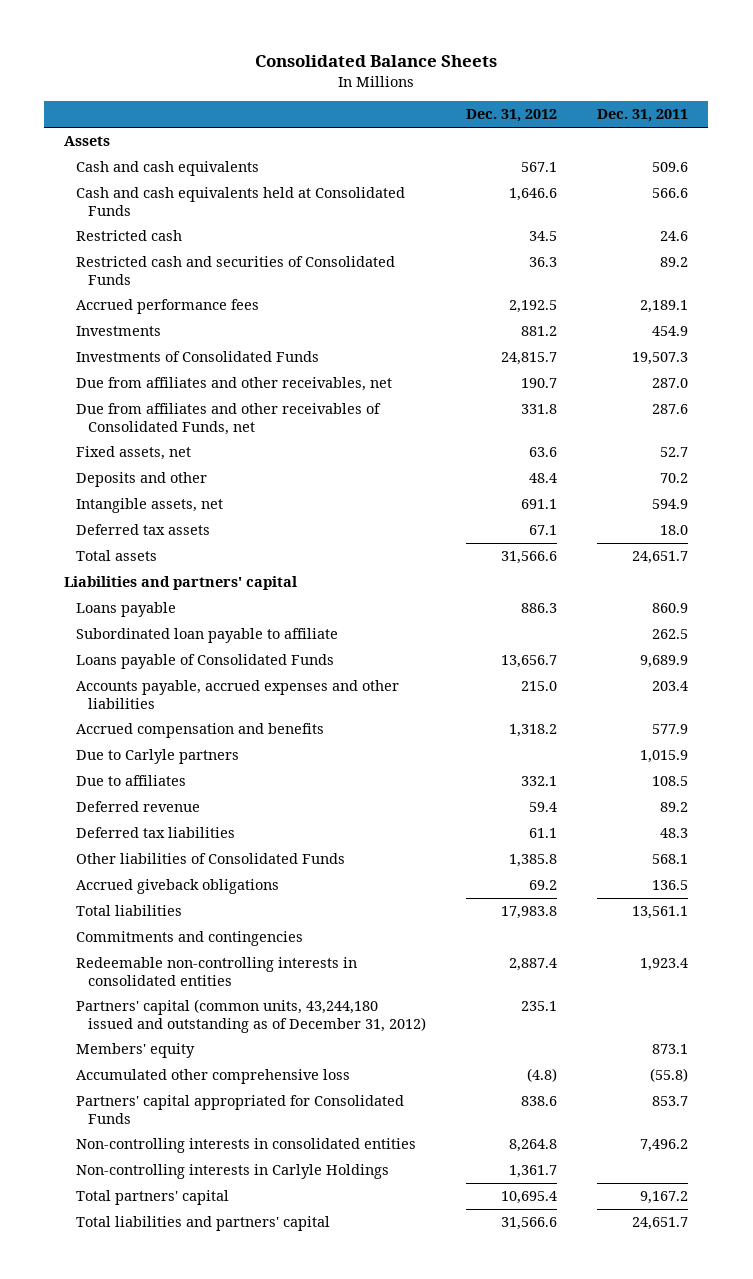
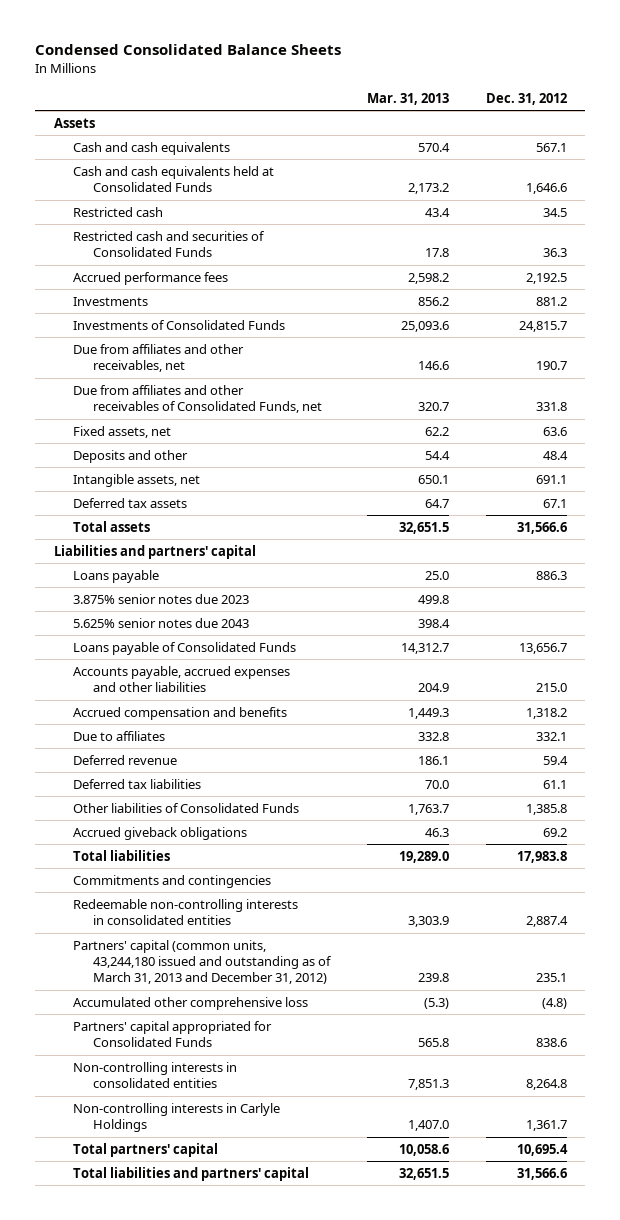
- Consolidated Balance Sheets
+ Condensed Consolidated Balance Sheets
- | Dec. 31, 2012 | Dec. 31, 2011
+ | Mar. 31, 2013 | Dec. 31, 2012
- Subordinated loan payable to affiliate | | 262.5
+ 3.875% senior notes due 2023 | 499.8 |
+ 5.625% senior notes due 2043 | 398.4 |
- Due to Carlyle partners | | 1,015.9
- Partners' capital (common units, 43,244,180 issued and outstanding as of December 31, 2012) | 235.1 |
- Members' equity | | 873.1
+ Partners' capital (common units, 43,244,180 issued and outstanding as of March 31, 2013 and December 31, 2012) | 239.8 | 235.1

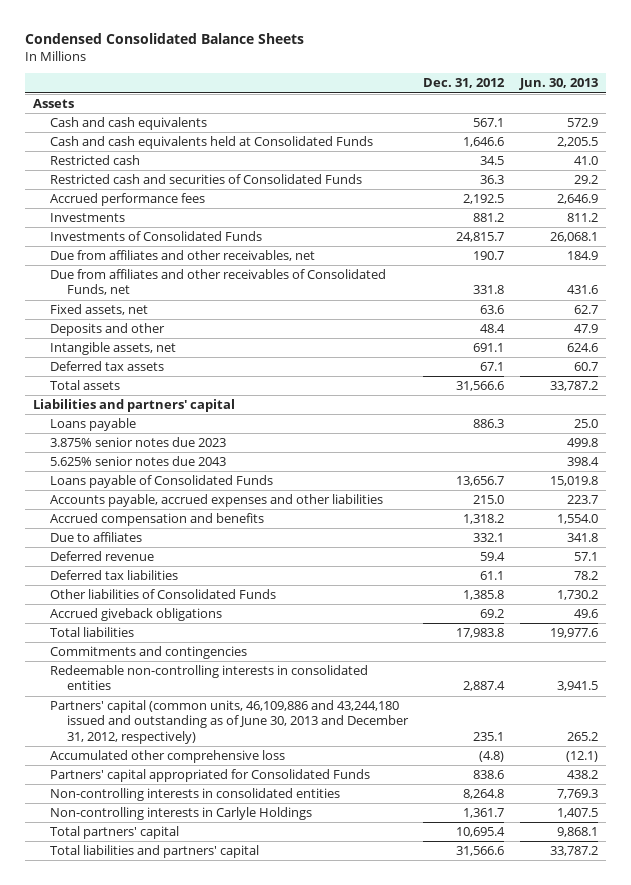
- | Mar. 31, 2013 | Dec. 31, 2012
+ | Dec. 31, 2012 | Jun. 30, 2013
- Partners' capital (common units, 43,244,180 issued and outstanding as of March 31, 2013 and December 31, 2012) | 239.8 | 235.1
+ Partners' capital (common units, 46,109,886 and 43,244,180 issued and outstanding as of June 30, 2013 and December 31, 2012, respectively) | 235.1 | 265.2

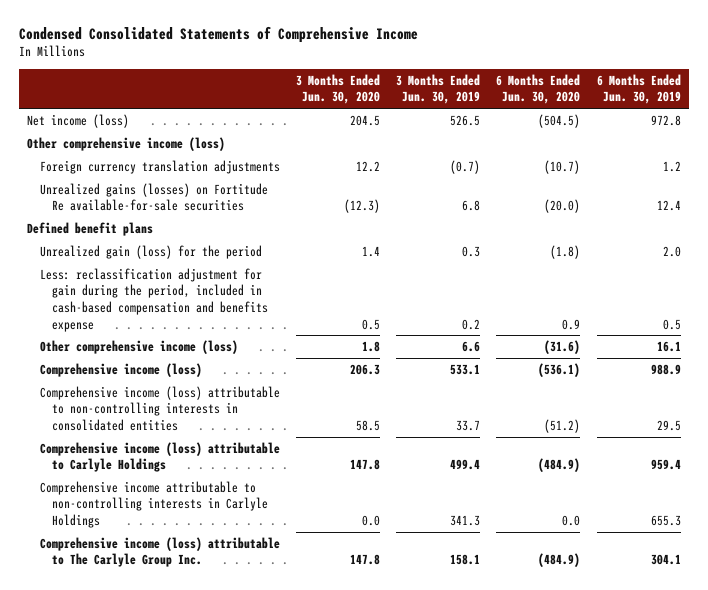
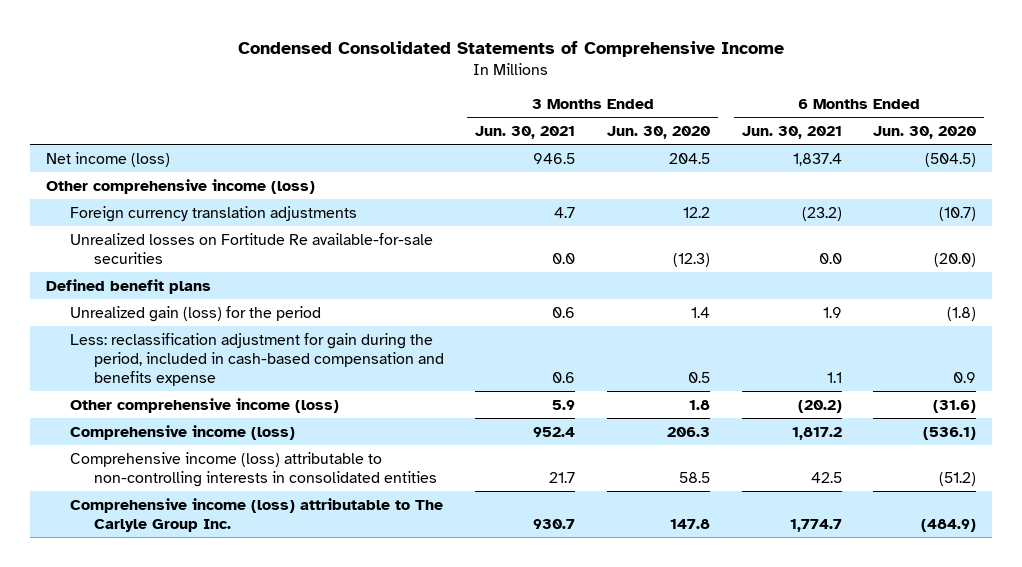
- | 3 Months Ended Jun. 30, 2020 | 3 Months Ended Jun. 30, 2019 | 6 Months Ended Jun. 30, 2020 | 6 Months Ended Jun. 30, 2019
+ | 3 Months Ended Jun. 30, 2021 | 3 Months Ended Jun. 30, 2020 | 6 Months Ended Jun. 30, 2021 | 6 Months Ended Jun. 30, 2020
- Unrealized gains (losses) on Fortitude Re available-for-sale securities | (12.3) | 6.8 | (20.0) | 12.4
+ Unrealized losses on Fortitude Re available-for-sale securities | 0.0 | (12.3) | 0.0 | (20.0)
- Comprehensive income (loss) attributable to Carlyle Holdings | 147.8 | 499.4 | (484.9) | 959.4
- Comprehensive income attributable to non-controlling interests in Carlyle Holdings | 0.0 | 341.3 | 0.0 | 655.3

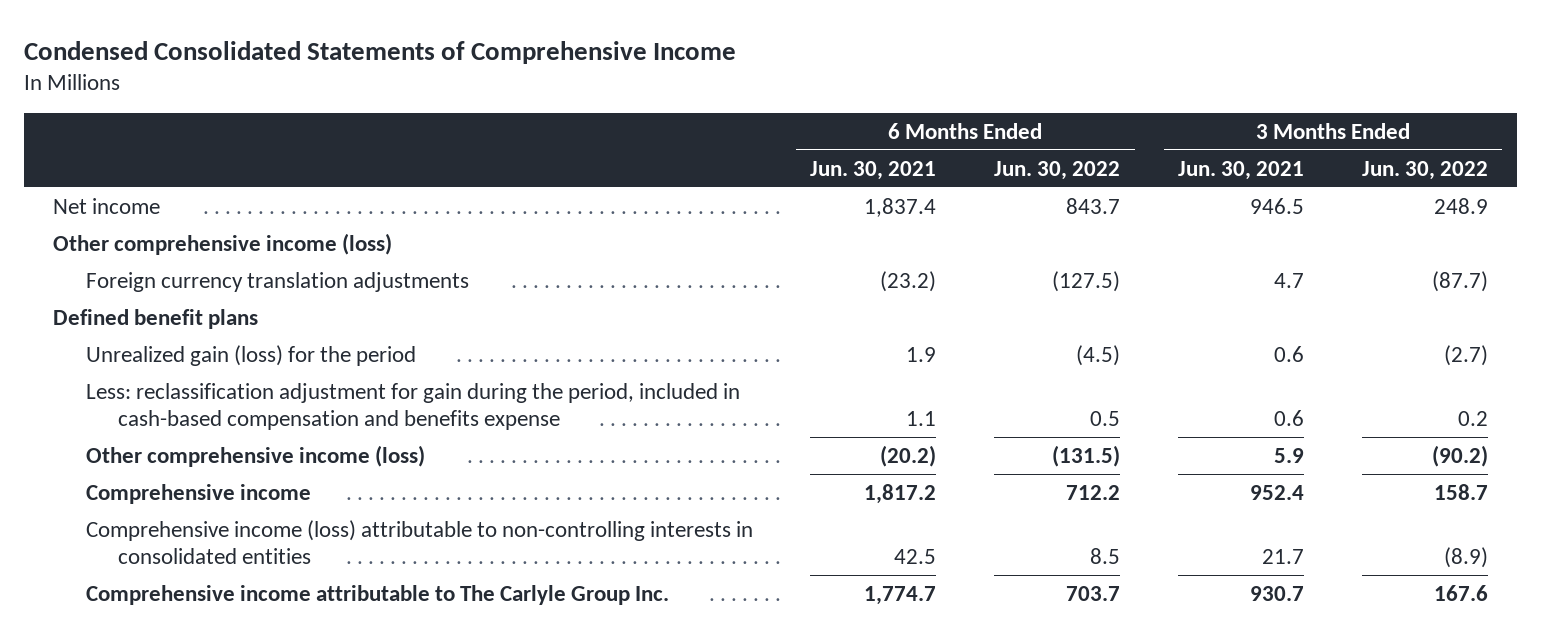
- | 3 Months Ended Jun. 30, 2021 | 3 Months Ended Jun. 30, 2020 | 6 Months Ended Jun. 30, 2021 | 6 Months Ended Jun. 30, 2020
+ | 6 Months Ended Jun. 30, 2021 | 6 Months Ended Jun. 30, 2022 | 3 Months Ended Jun. 30, 2021 | 3 Months Ended Jun. 30, 2022
- Net income (loss) | 946.5 | 204.5 | 1,837.4 | (504.5)
+ Net income | 1,837.4 | 843.7 | 946.5 | 248.9
- Unrealized losses on Fortitude Re available-for-sale securities | 0.0 | (12.3) | 0.0 | (20.0)
- Comprehensive income (loss) | 952.4 | 206.3 | 1,817.2 | (536.1)
+ Comprehensive income | 1,817.2 | 712.2 | 952.4 | 158.7
- Comprehensive income (loss) attributable to The Carlyle Group Inc. | 930.7 | 147.8 | 1,774.7 | (484.9)
+ Comprehensive income attributable to The Carlyle Group Inc. | 1,774.7 | 703.7 | 930.7 | 167.6

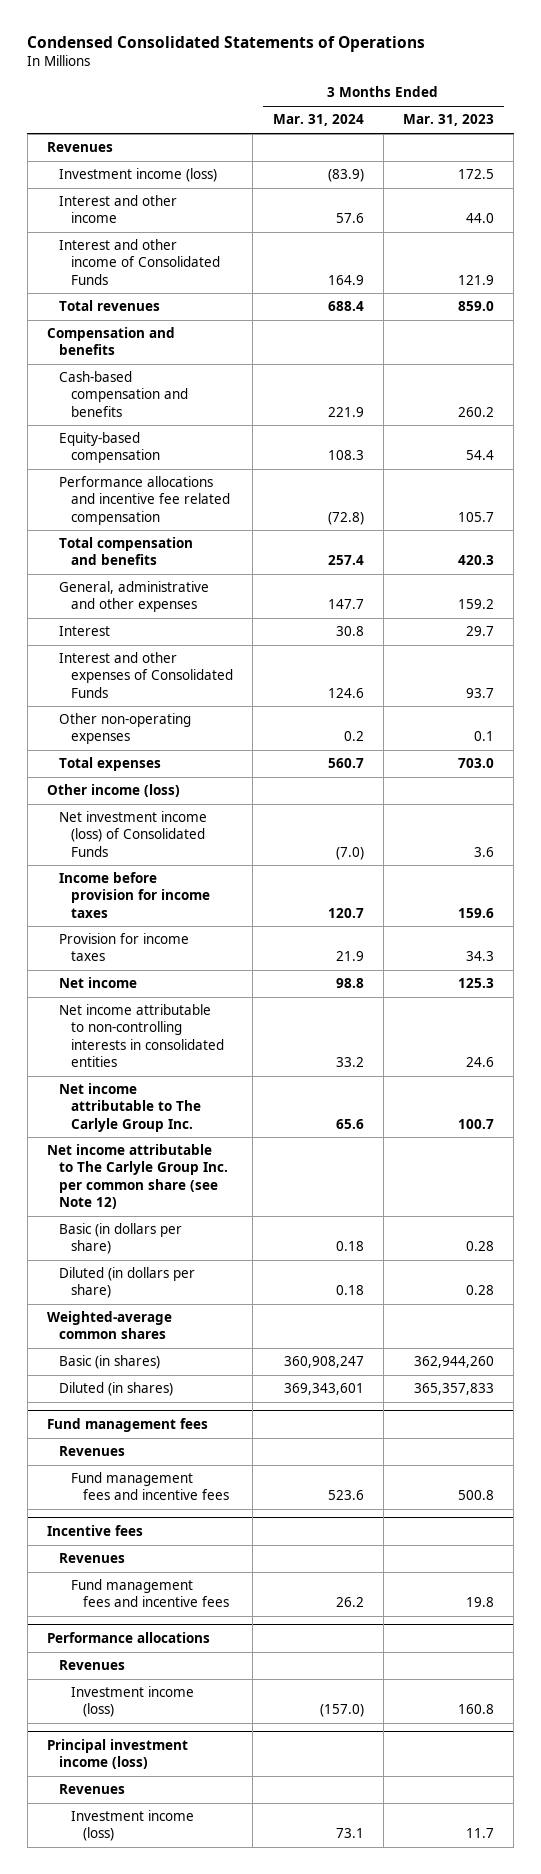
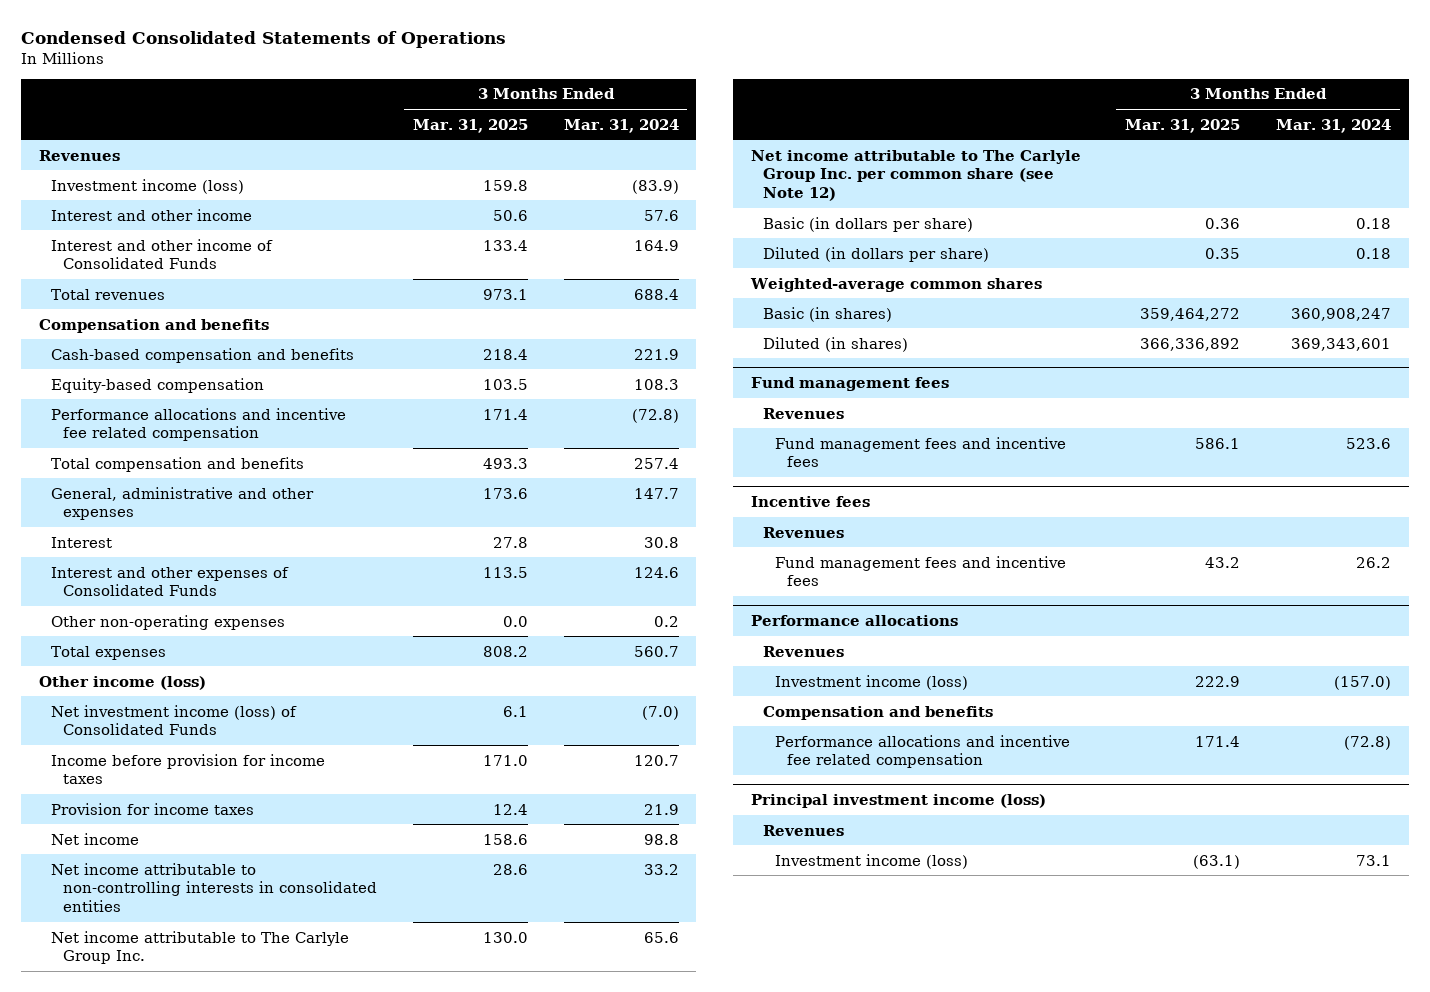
- | 3 Months Ended Mar. 31, 2024 | 3 Months Ended Mar. 31, 2023
+ | 3 Months Ended Mar. 31, 2025 | 3 Months Ended Mar. 31, 2024
@ Performance allocations
+ Compensation and benefits
+ Performance allocations and incentive fee related compensation | 171.4 | (72.8)

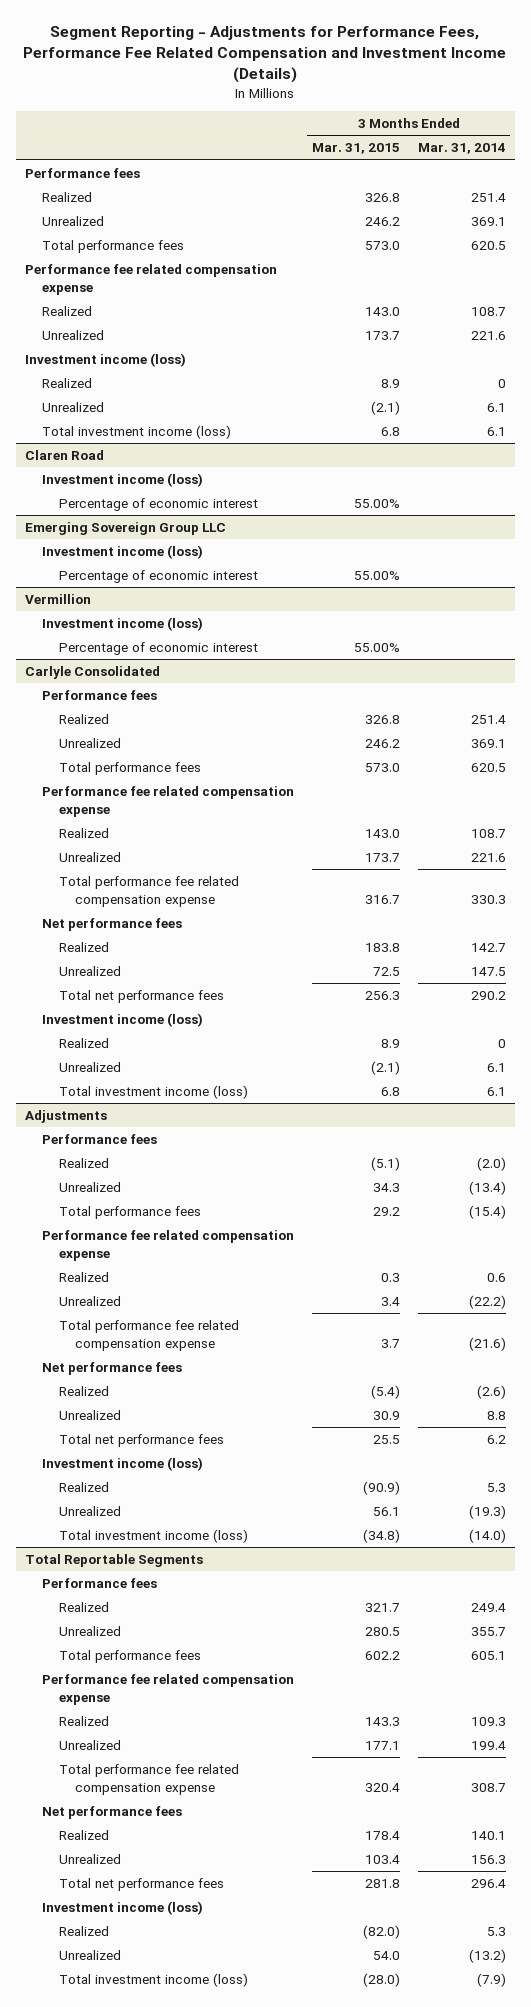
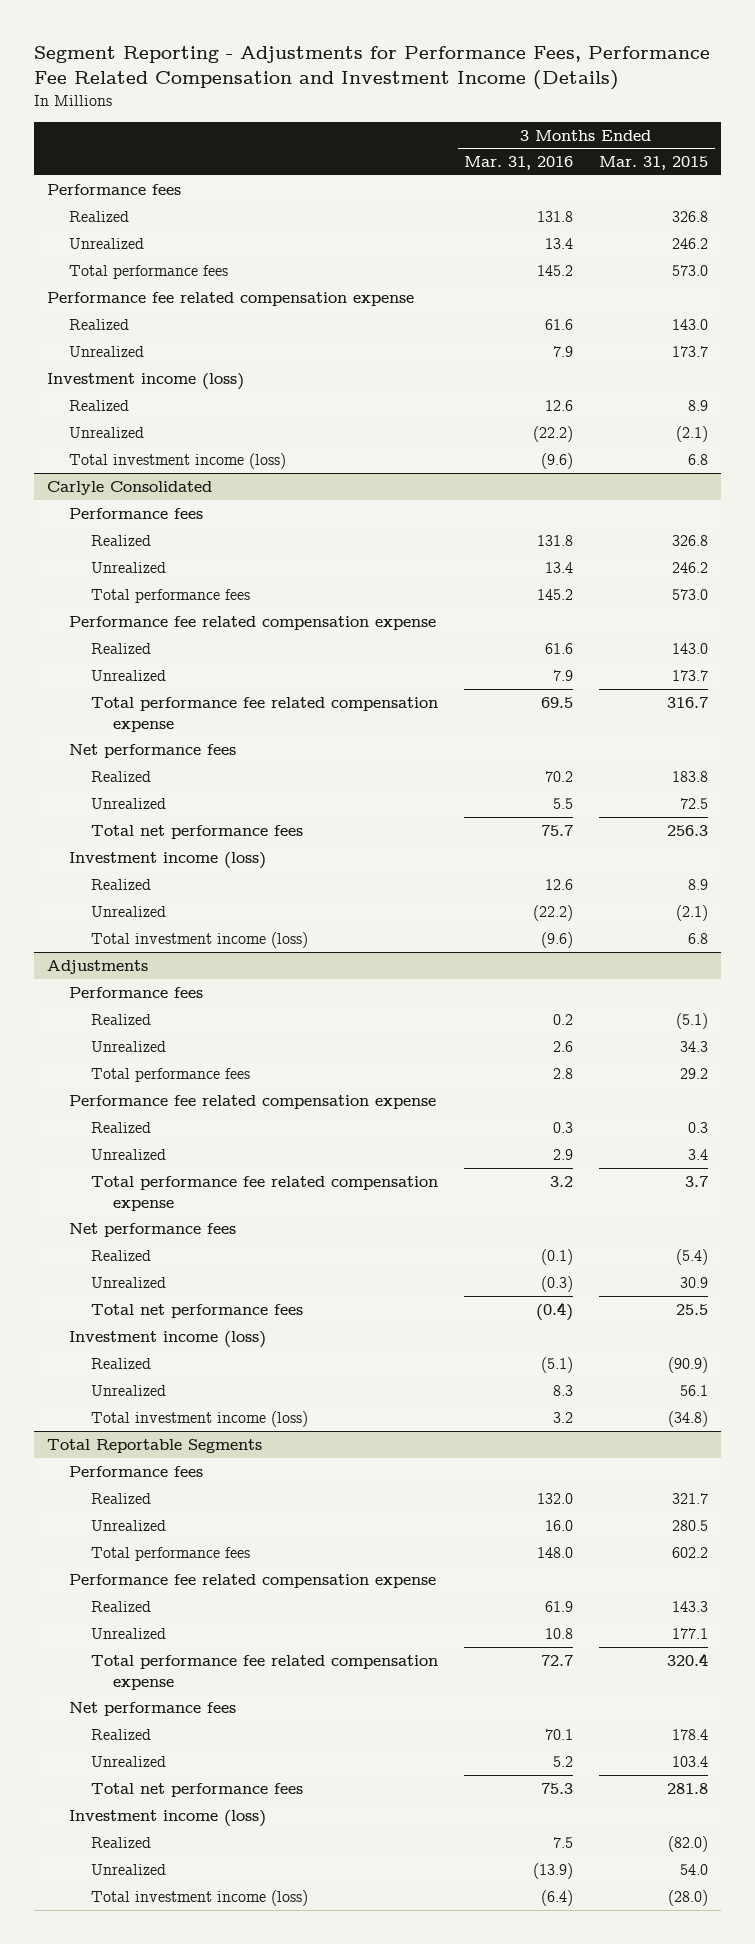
- | 3 Months Ended Mar. 31, 2015 | 3 Months Ended Mar. 31, 2014
+ | 3 Months Ended Mar. 31, 2016 | 3 Months Ended Mar. 31, 2015
- Claren Road
- Investment income (loss)
- Percentage of economic interest | 55.00% |
- Emerging Sovereign Group LLC
- Investment income (loss)
- Percentage of economic interest | 55.00% |
- Vermillion
- Investment income (loss)
- Percentage of economic interest | 55.00% |

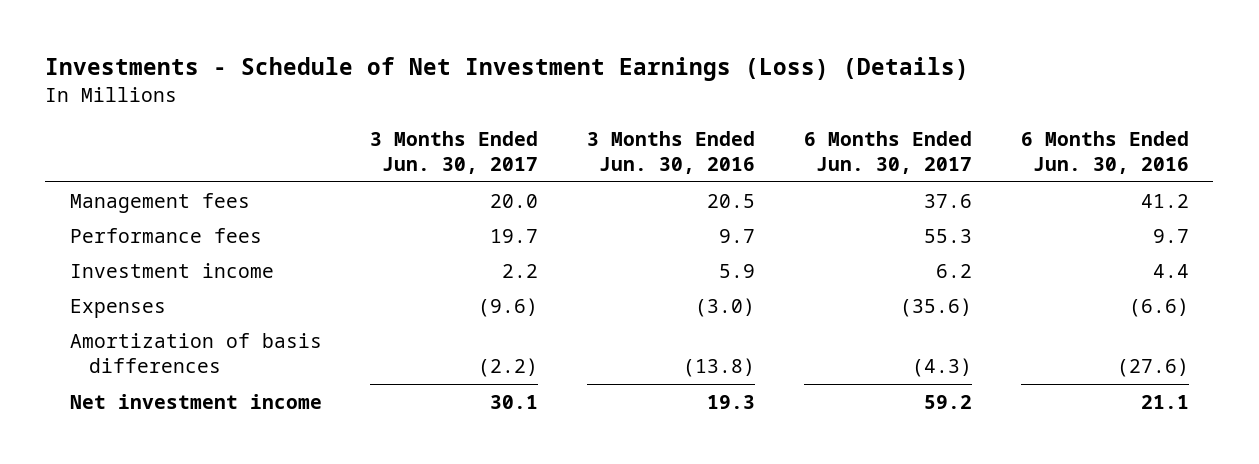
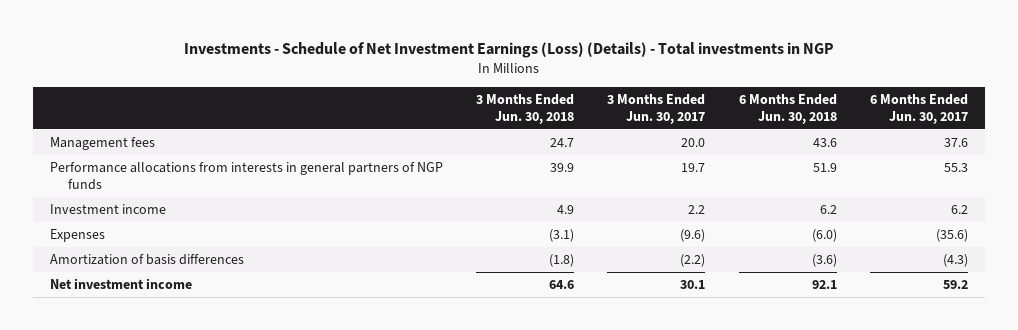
- Investments - Schedule of Net Investment Earnings (Loss) (Details)
+ Investments - Schedule of Net Investment Earnings (Loss) (Details) - Total investments in NGP
- | 3 Months Ended Jun. 30, 2017 | 3 Months Ended Jun. 30, 2016 | 6 Months Ended Jun. 30, 2017 | 6 Months Ended Jun. 30, 2016
+ | 3 Months Ended Jun. 30, 2018 | 3 Months Ended Jun. 30, 2017 | 6 Months Ended Jun. 30, 2018 | 6 Months Ended Jun. 30, 2017
- Performance fees | 19.7 | 9.7 | 55.3 | 9.7
+ Performance allocations from interests in general partners of NGP funds | 39.9 | 19.7 | 51.9 | 55.3

